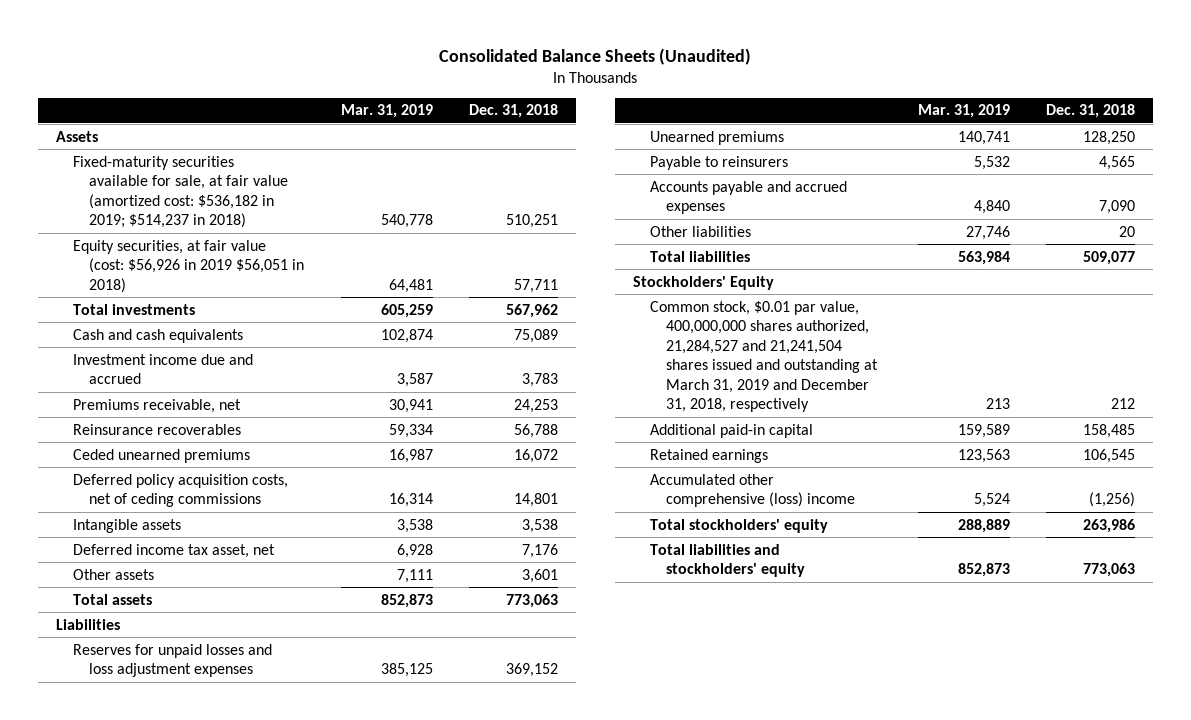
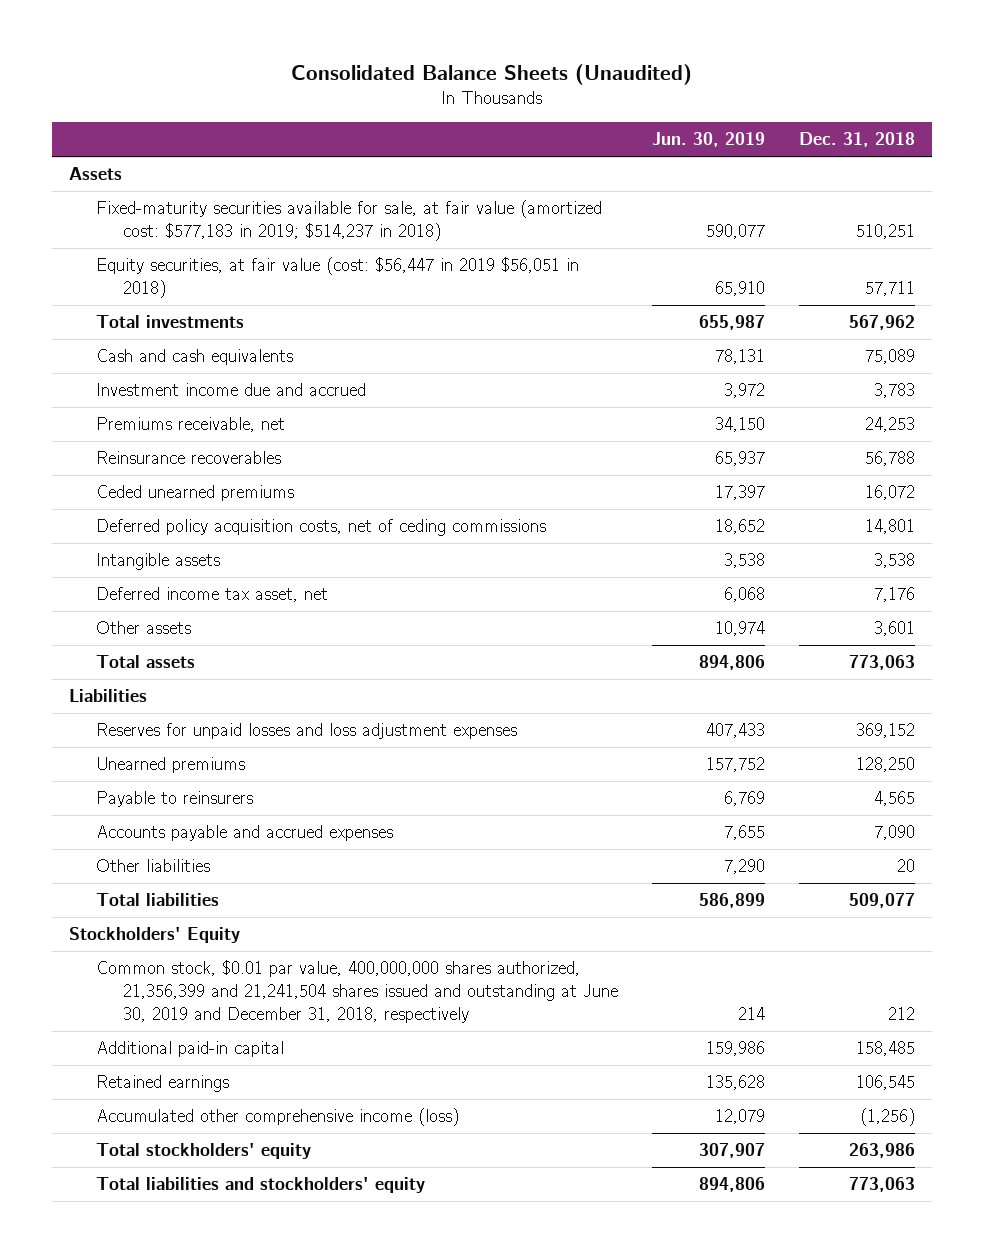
- | Mar. 31, 2019 | Dec. 31, 2018
+ | Jun. 30, 2019 | Dec. 31, 2018
- Fixed-maturity securities available for sale, at fair value (amortized cost: $536,182 in 2019; $514,237 in 2018) | 540,778 | 510,251
- Equity securities, at fair value (cost: $56,926 in 2019 $56,051 in 2018) | 64,481 | 57,711
+ Fixed-maturity securities available for sale, at fair value (amortized cost: $577,183 in 2019; $514,237 in 2018) | 590,077 | 510,251
+ Equity securities, at fair value (cost: $56,447 in 2019 $56,051 in 2018) | 65,910 | 57,711
- Common stock, $0.01 par value, 400,000,000 shares authorized, 21,284,527 and 21,241,504 shares issued and outstanding at March 31, 2019 and December 31, 2018, respectively | 213 | 212
+ Common stock, $0.01 par value, 400,000,000 shares authorized, 21,356,399 and 21,241,504 shares issued and outstanding at June 30, 2019 and December 31, 2018, respectively | 214 | 212
- Accumulated other comprehensive (loss) income | 5,524 | (1,256)
+ Accumulated other comprehensive income (loss) | 12,079 | (1,256)

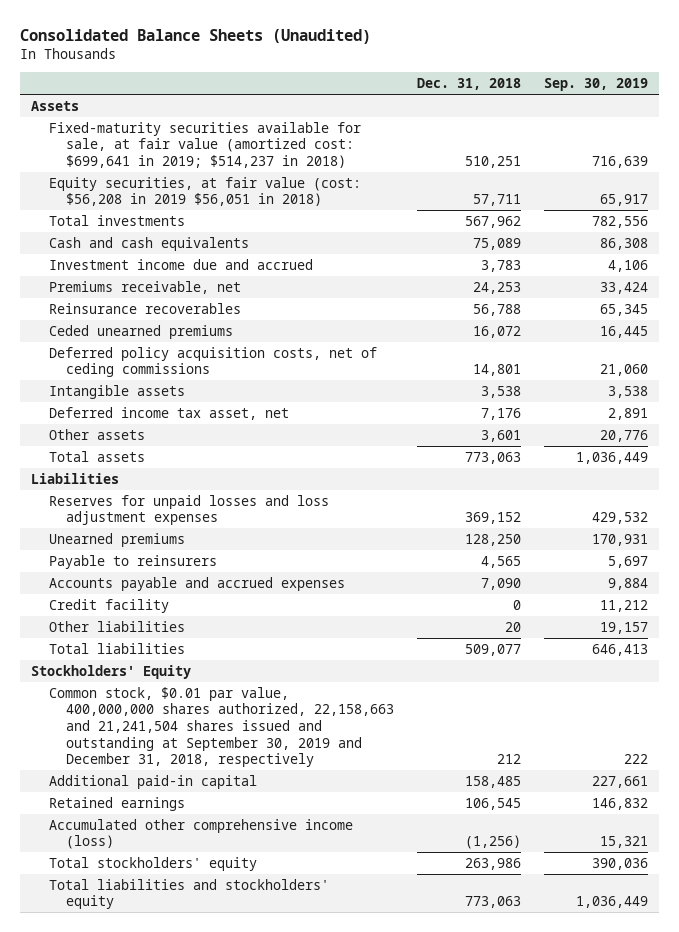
- | Jun. 30, 2019 | Dec. 31, 2018
+ | Dec. 31, 2018 | Sep. 30, 2019
- Fixed-maturity securities available for sale, at fair value (amortized cost: $577,183 in 2019; $514,237 in 2018) | 590,077 | 510,251
- Equity securities, at fair value (cost: $56,447 in 2019 $56,051 in 2018) | 65,910 | 57,711
+ Fixed-maturity securities available for sale, at fair value (amortized cost: $699,641 in 2019; $514,237 in 2018) | 510,251 | 716,639
+ Equity securities, at fair value (cost: $56,208 in 2019 $56,051 in 2018) | 57,711 | 65,917
+ Credit facility | 0 | 11,212
- Common stock, $0.01 par value, 400,000,000 shares authorized, 21,356,399 and 21,241,504 shares issued and outstanding at June 30, 2019 and December 31, 2018, respectively | 214 | 212
+ Common stock, $0.01 par value, 400,000,000 shares authorized, 22,158,663 and 21,241,504 shares issued and outstanding at September 30, 2019 and December 31, 2018, respectively | 212 | 222

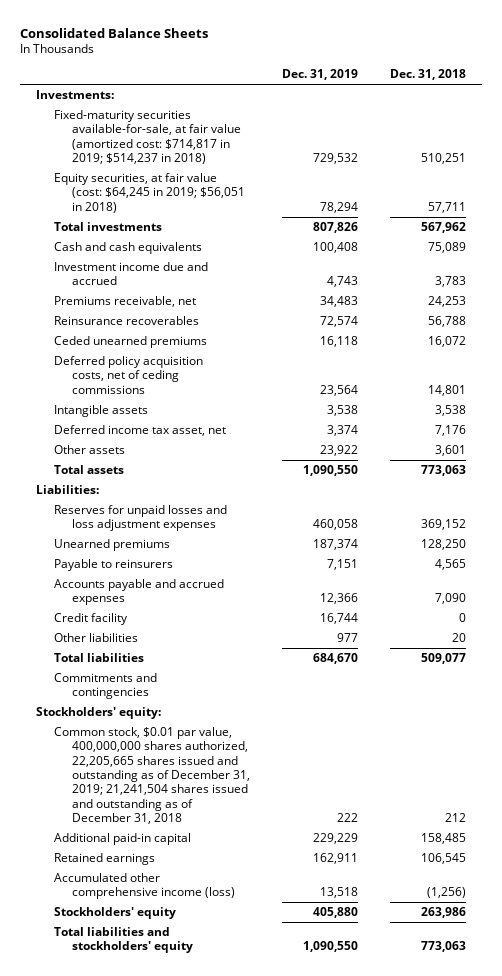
- Consolidated Balance Sheets (Unaudited)
+ Consolidated Balance Sheets
- | Dec. 31, 2018 | Sep. 30, 2019
+ | Dec. 31, 2019 | Dec. 31, 2018
- Assets
- Fixed-maturity securities available for sale, at fair value (amortized cost: $699,641 in 2019; $514,237 in 2018) | 510,251 | 716,639
- Equity securities, at fair value (cost: $56,208 in 2019 $56,051 in 2018) | 57,711 | 65,917
+ Investments:
+ Fixed-maturity securities available-for-sale, at fair value (amortized cost: $714,817 in 2019; $514,237 in 2018) | 729,532 | 510,251
+ Equity securities, at fair value (cost: $64,245 in 2019; $56,051 in 2018) | 78,294 | 57,711
- Liabilities
+ Liabilities:
- Stockholders' Equity
- Common stock, $0.01 par value, 400,000,000 shares authorized, 22,158,663 and 21,241,504 shares issued and outstanding at September 30, 2019 and December 31, 2018, respectively | 212 | 222
+ Commitments and contingencies
+ Stockholders' equity:
+ Common stock, $0.01 par value, 400,000,000 shares authorized, 22,205,665 shares issued and outstanding as of December 31, 2019; 21,241,504 shares issued and outstanding as of December 31, 2018 | 222 | 212
- Total stockholders' equity | 263,986 | 390,036
+ Stockholders' equity | 405,880 | 263,986

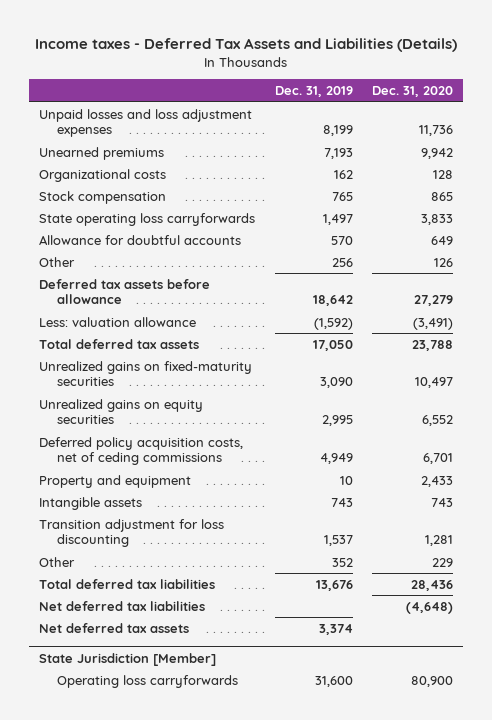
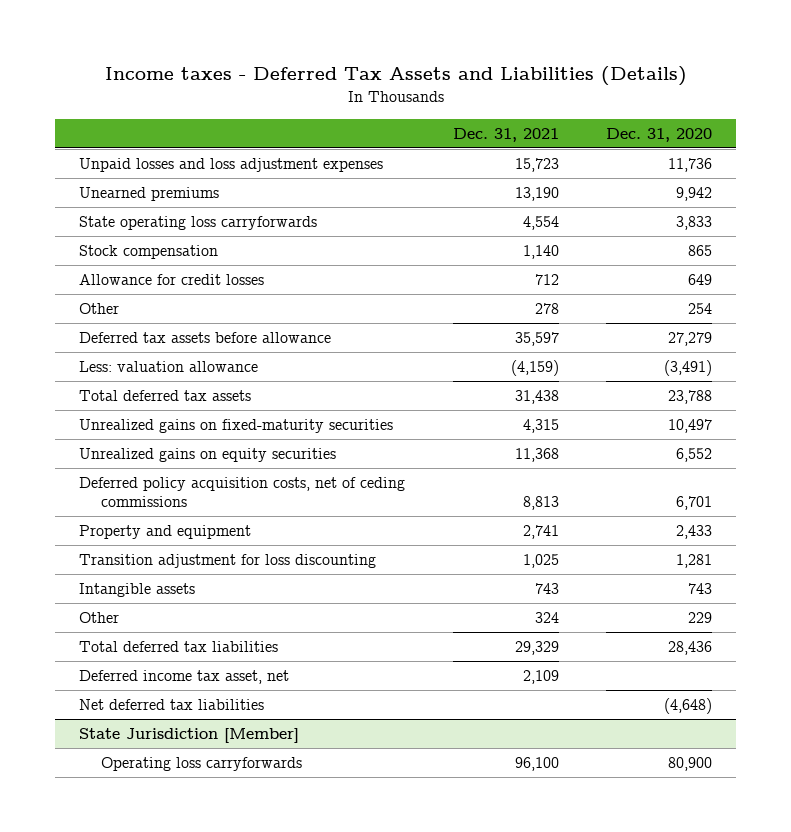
- | Dec. 31, 2019 | Dec. 31, 2020
+ | Dec. 31, 2021 | Dec. 31, 2020
- Organizational costs | 162 | 128
- Allowance for doubtful accounts | 570 | 649
- Other | 256 | 126
moved down: Stock compensation | 1,140 | 865
+ Allowance for credit losses | 712 | 649
+ Other | 278 | 254
moved down: Intangible assets | 743 | 743
+ Deferred income tax asset, net | 2,109 |
- Net deferred tax assets | 3,374 |

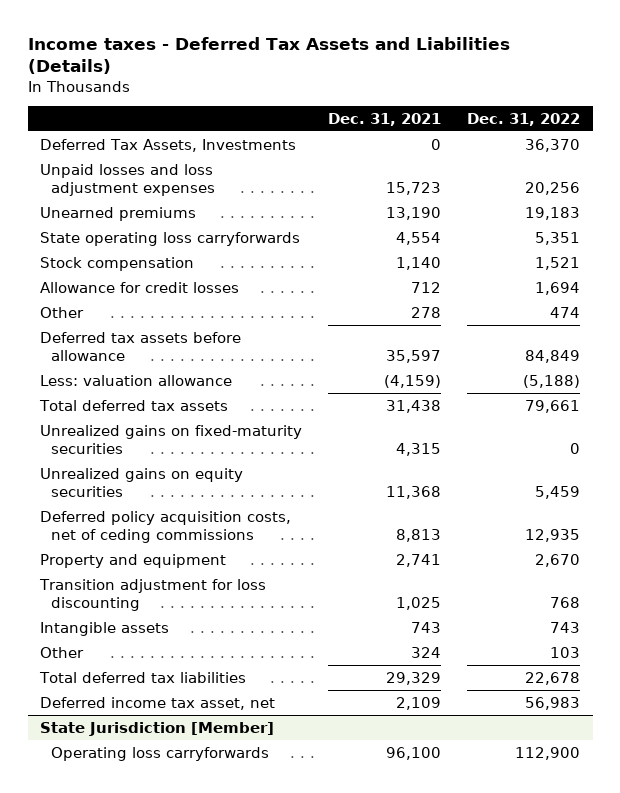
- | Dec. 31, 2021 | Dec. 31, 2020
+ | Dec. 31, 2021 | Dec. 31, 2022
+ Deferred Tax Assets, Investments | 0 | 36,370
- Net deferred tax liabilities | | (4,648)

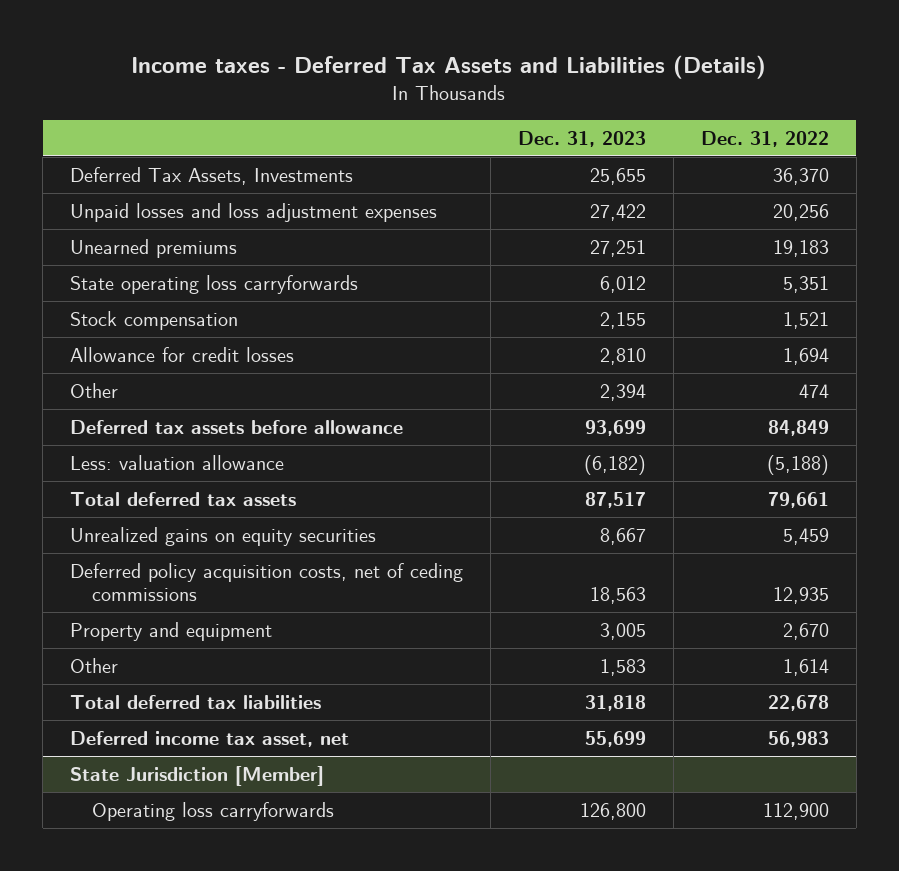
- | Dec. 31, 2021 | Dec. 31, 2022
+ | Dec. 31, 2023 | Dec. 31, 2022
- Unrealized gains on fixed-maturity securities | 4,315 | 0
- Transition adjustment for loss discounting | 1,025 | 768
- Intangible assets | 743 | 743
- Other | 324 | 103
+ Other | 1,583 | 1,614

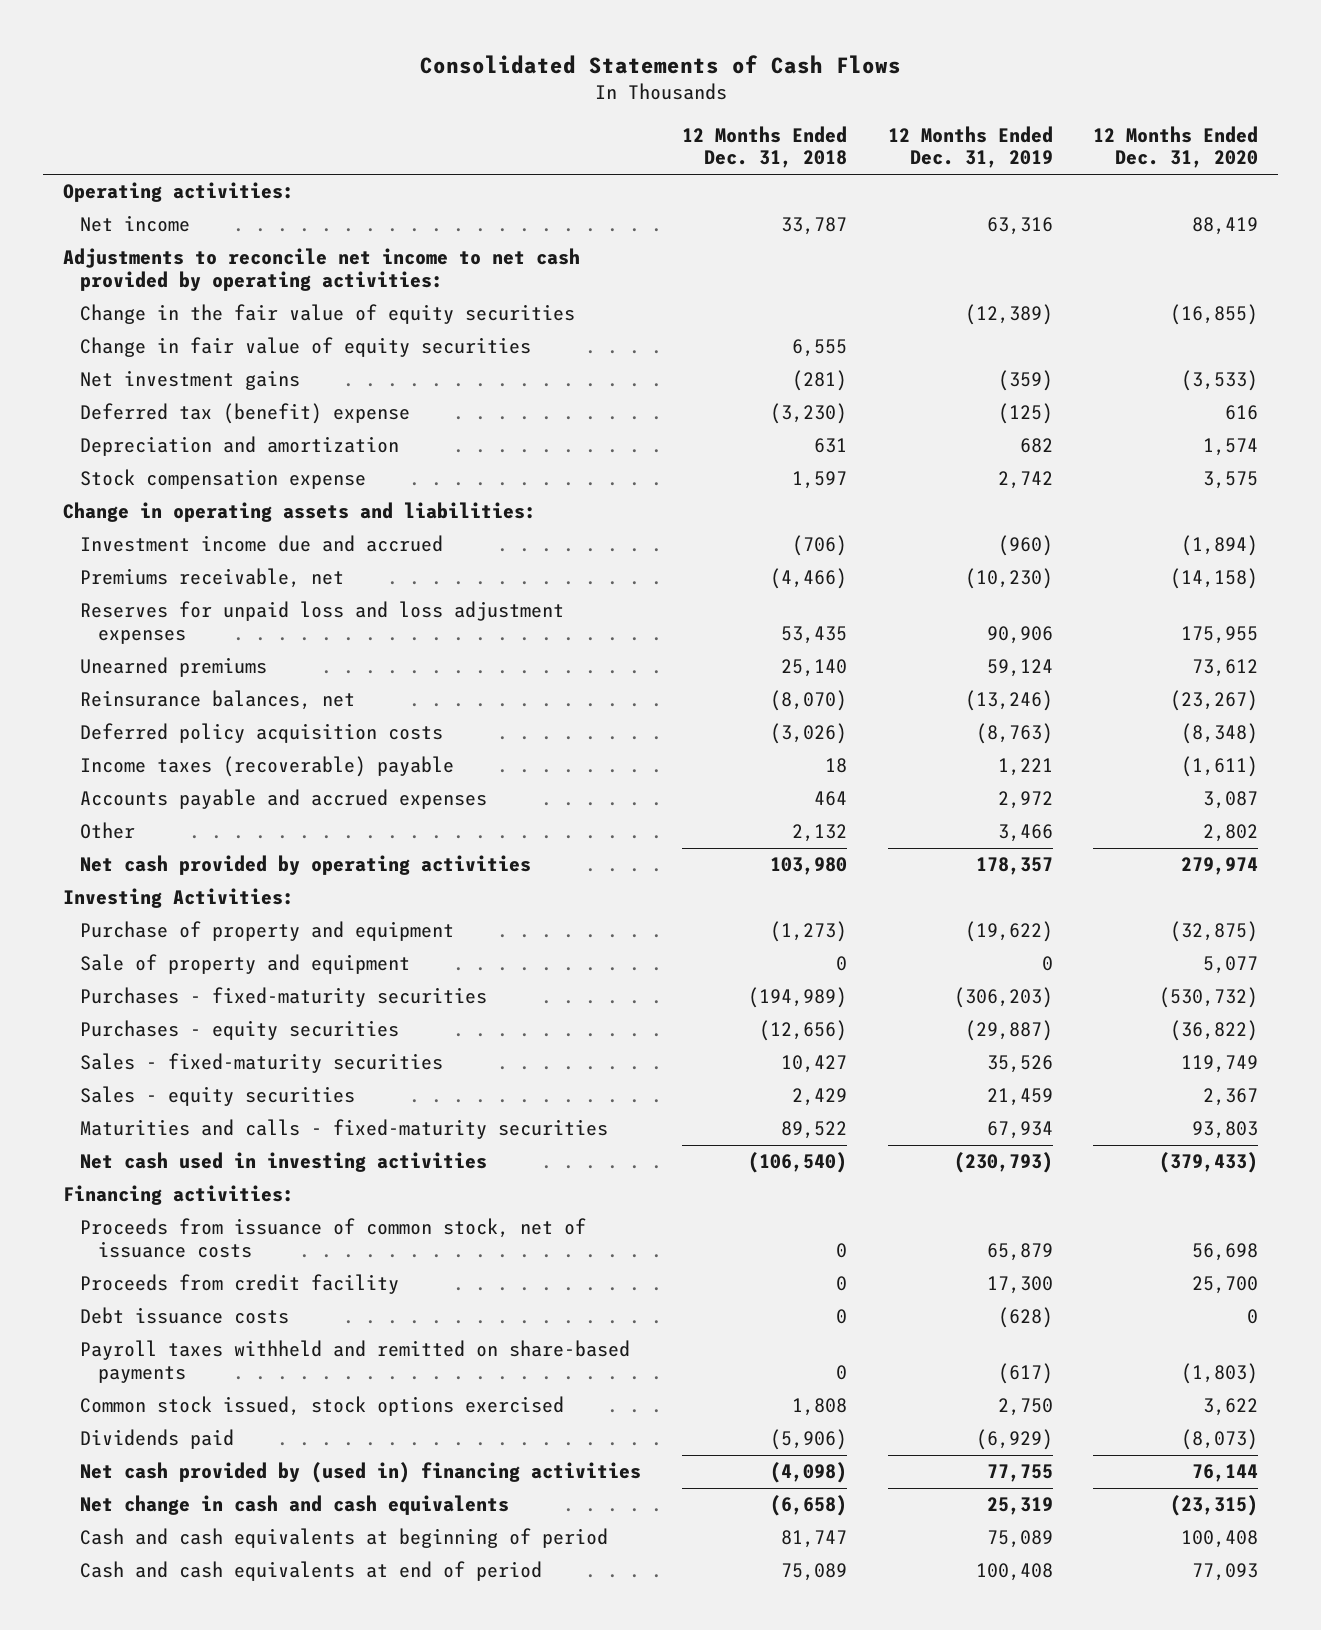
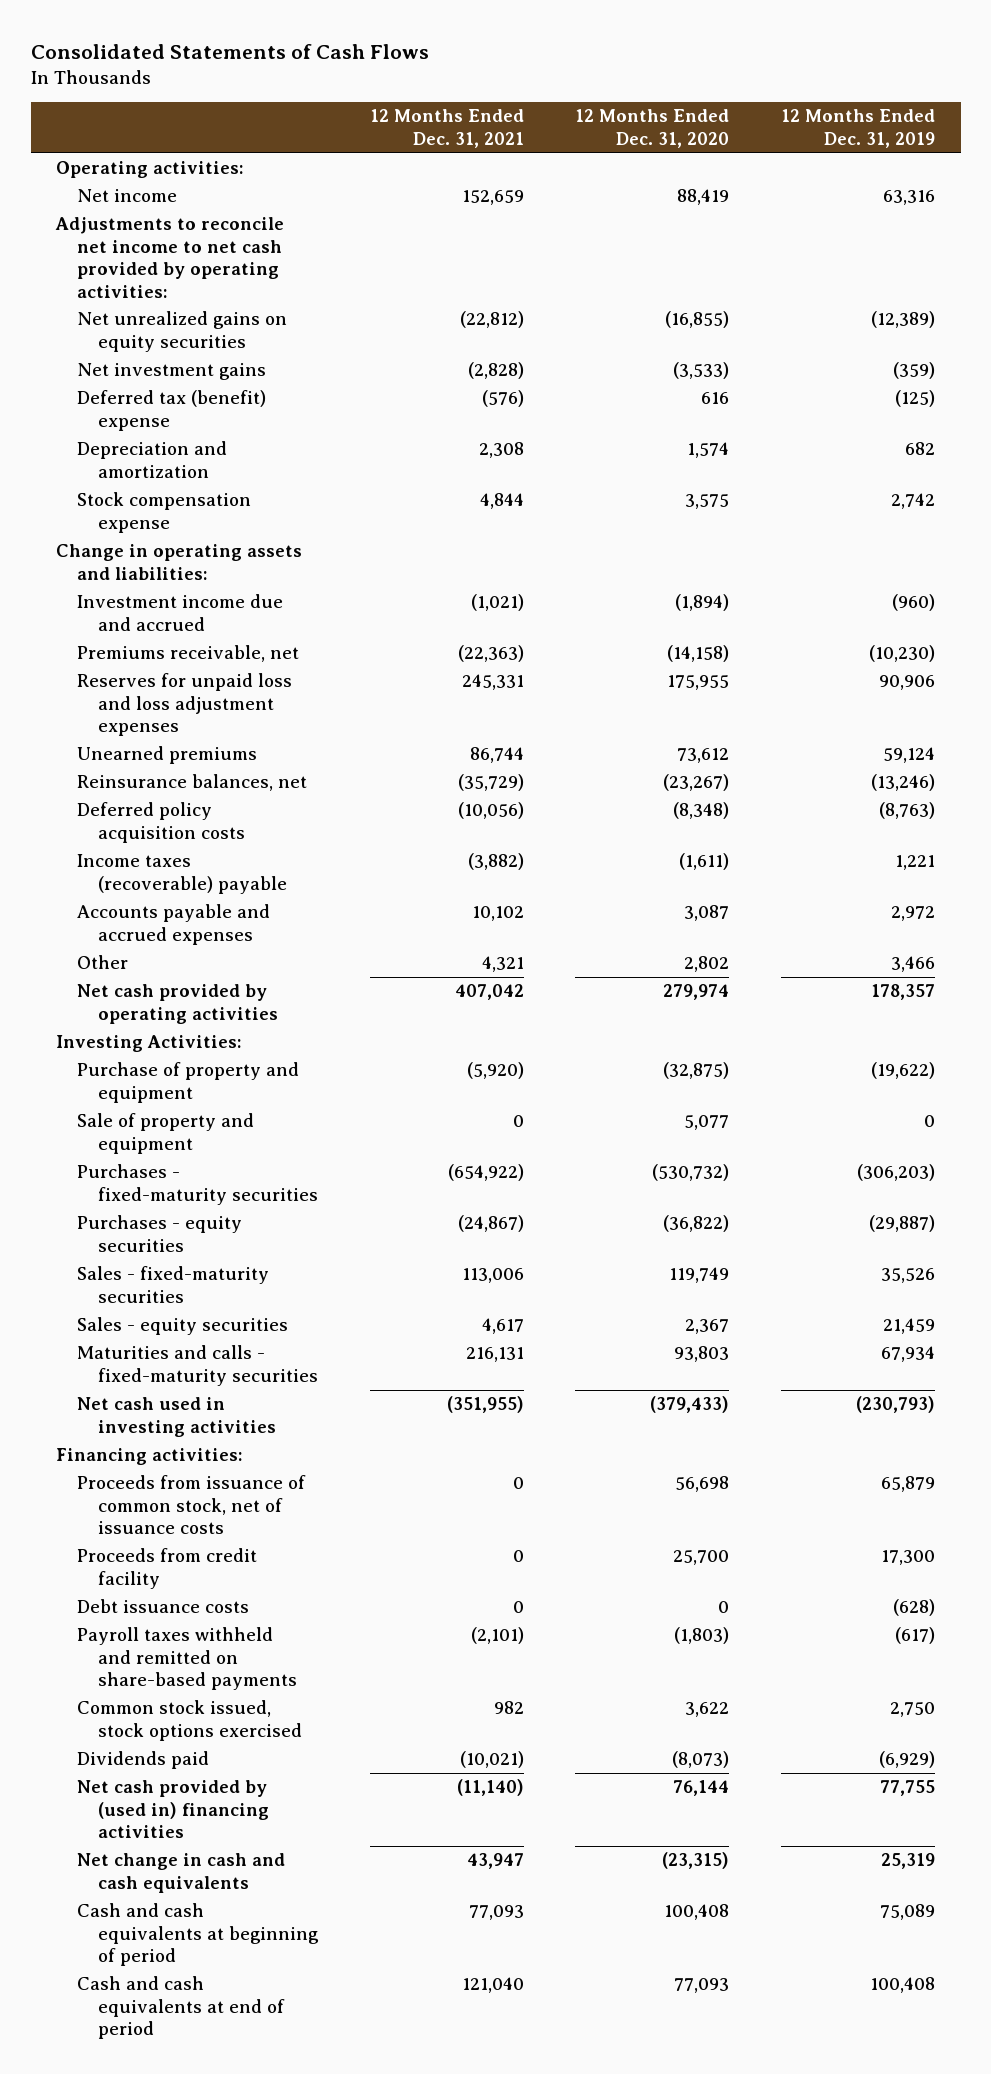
- | 12 Months Ended Dec. 31, 2018 | 12 Months Ended Dec. 31, 2019 | 12 Months Ended Dec. 31, 2020
+ | 12 Months Ended Dec. 31, 2021 | 12 Months Ended Dec. 31, 2020 | 12 Months Ended Dec. 31, 2019
- Change in the fair value of equity securities | | (12,389) | (16,855)
- Change in fair value of equity securities | 6,555 | |
+ Net unrealized gains on equity securities | (22,812) | (16,855) | (12,389)

